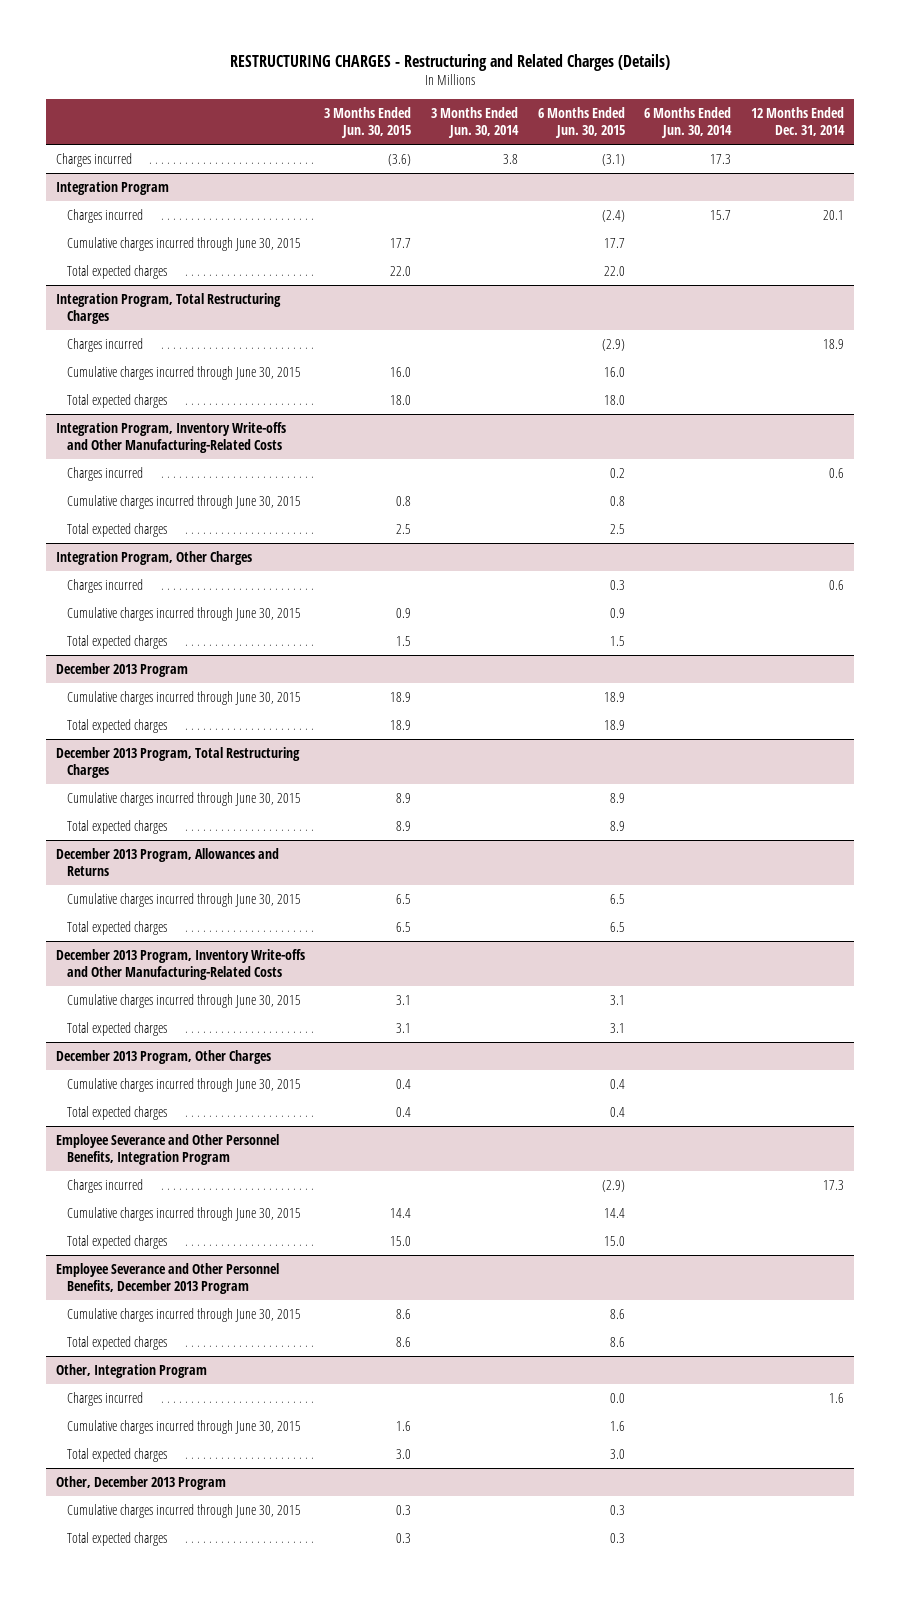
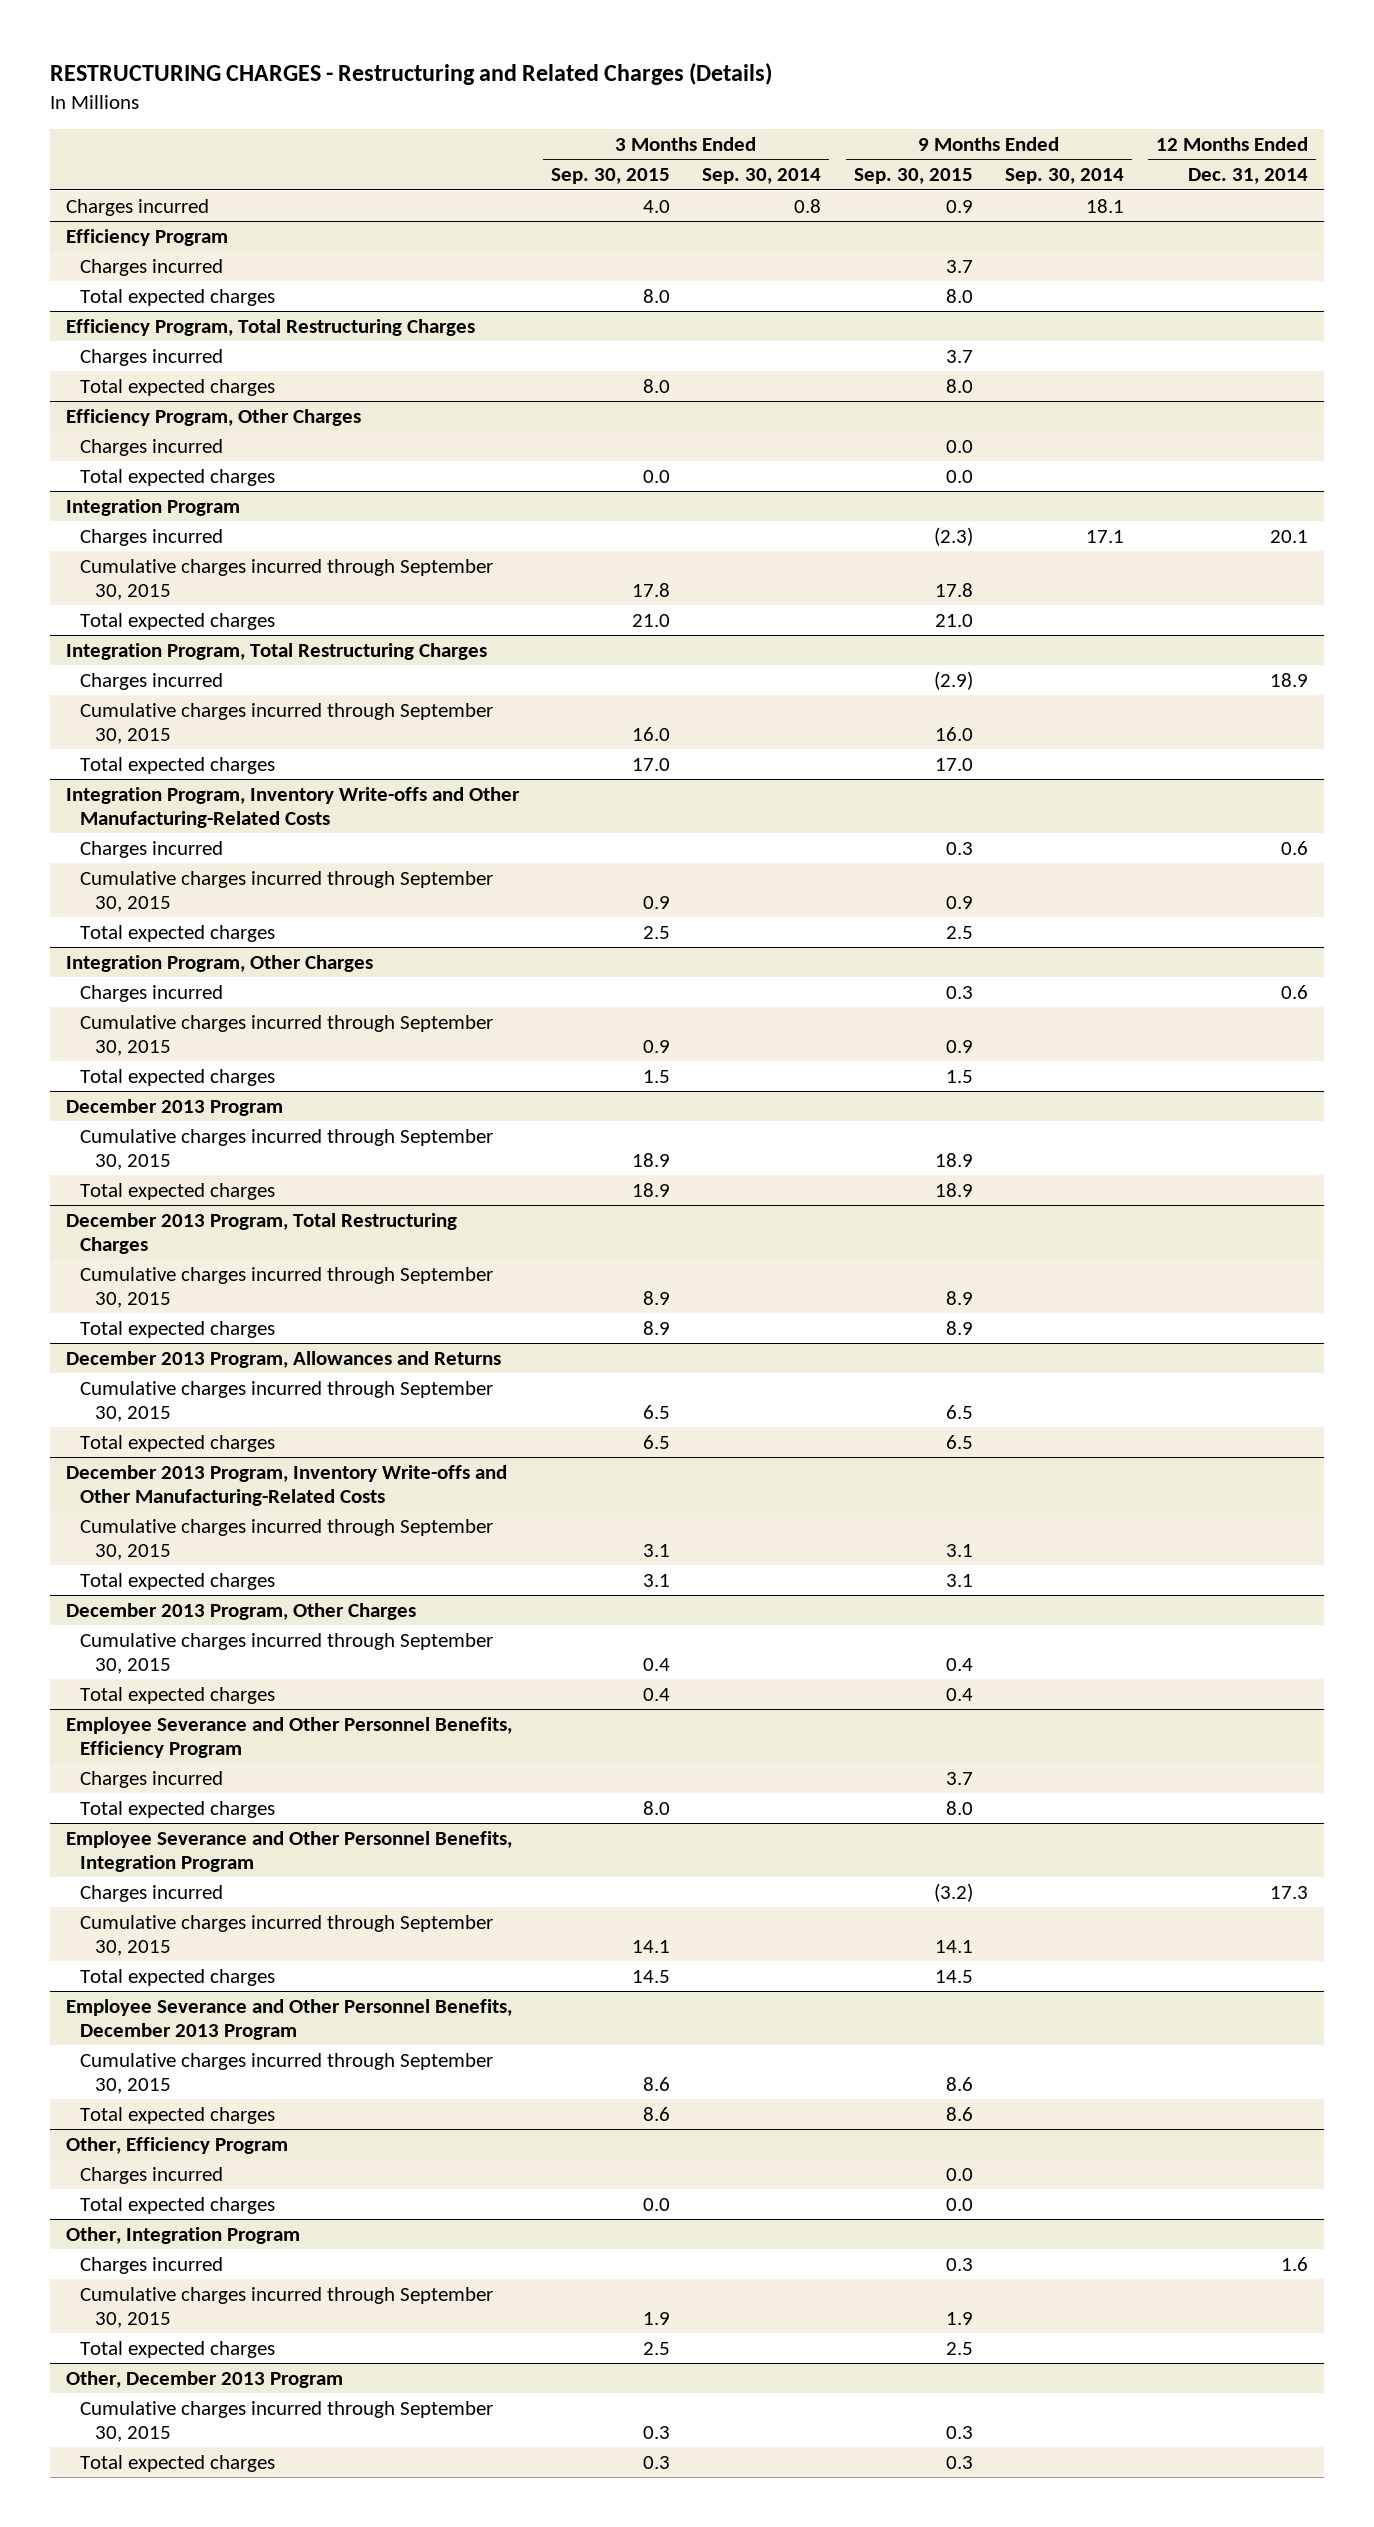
- | 3 Months Ended Jun. 30, 2015 | 3 Months Ended Jun. 30, 2014 | 6 Months Ended Jun. 30, 2015 | 6 Months Ended Jun. 30, 2014 | 12 Months Ended Dec. 31, 2014
+ | 3 Months Ended Sep. 30, 2015 | 3 Months Ended Sep. 30, 2014 | 9 Months Ended Sep. 30, 2015 | 9 Months Ended Sep. 30, 2014 | 12 Months Ended Dec. 31, 2014
+ Efficiency Program
+ Charges incurred | | | 3.7 | |
+ Total expected charges | 8.0 | | 8.0 | |
+ Efficiency Program, Total Restructuring Charges
+ Charges incurred | | | 3.7 | |
+ Total expected charges | 8.0 | | 8.0 | |
+ Efficiency Program, Other Charges
+ Charges incurred | | | 0.0 | |
+ Total expected charges | 0.0 | | 0.0 | |
@ Integration Program
- Cumulative charges incurred through June 30, 2015 | 17.7 | | 17.7 | |
+ Cumulative charges incurred through September 30, 2015 | 17.8 | | 17.8 | |
@ Integration Program, Total Restructuring Charges
- Cumulative charges incurred through June 30, 2015 | 16.0 | | 16.0 | |
+ Cumulative charges incurred through September 30, 2015 | 16.0 | | 16.0 | |
@ Integration Program, Inventory Write-offs and Other Manufacturing-Related Costs
- Cumulative charges incurred through June 30, 2015 | 0.8 | | 0.8 | |
+ Cumulative charges incurred through September 30, 2015 | 0.9 | | 0.9 | |
@ Integration Program, Other Charges
- Cumulative charges incurred through June 30, 2015 | 0.9 | | 0.9 | |
+ Cumulative charges incurred through September 30, 2015 | 0.9 | | 0.9 | |
@ December 2013 Program
- Cumulative charges incurred through June 30, 2015 | 18.9 | | 18.9 | |
+ Cumulative charges incurred through September 30, 2015 | 18.9 | | 18.9 | |
@ December 2013 Program, Total Restructuring Charges
- Cumulative charges incurred through June 30, 2015 | 8.9 | | 8.9 | |
+ Cumulative charges incurred through September 30, 2015 | 8.9 | | 8.9 | |
@ December 2013 Program, Allowances and Returns
- Cumulative charges incurred through June 30, 2015 | 6.5 | | 6.5 | |
+ Cumulative charges incurred through September 30, 2015 | 6.5 | | 6.5 | |
@ December 2013 Program, Inventory Write-offs and Other Manufacturing-Related Costs
- Cumulative charges incurred through June 30, 2015 | 3.1 | | 3.1 | |
+ Cumulative charges incurred through September 30, 2015 | 3.1 | | 3.1 | |
@ December 2013 Program, Other Charges
- Cumulative charges incurred through June 30, 2015 | 0.4 | | 0.4 | |
+ Cumulative charges incurred through September 30, 2015 | 0.4 | | 0.4 | |
+ Employee Severance and Other Personnel Benefits, Efficiency Program
+ Charges incurred | | | 3.7 | |
+ Total expected charges | 8.0 | | 8.0 | |
@ Employee Severance and Other Personnel Benefits, Integration Program
- Cumulative charges incurred through June 30, 2015 | 14.4 | | 14.4 | |
+ Cumulative charges incurred through September 30, 2015 | 14.1 | | 14.1 | |
@ Employee Severance and Other Personnel Benefits, December 2013 Program
- Cumulative charges incurred through June 30, 2015 | 8.6 | | 8.6 | |
+ Cumulative charges incurred through September 30, 2015 | 8.6 | | 8.6 | |
+ Other, Efficiency Program
+ Charges incurred | | | 0.0 | |
+ Total expected charges | 0.0 | | 0.0 | |
@ Other, Integration Program
- Cumulative charges incurred through June 30, 2015 | 1.6 | | 1.6 | |
+ Cumulative charges incurred through September 30, 2015 | 1.9 | | 1.9 | |
@ Other, December 2013 Program
- Cumulative charges incurred through June 30, 2015 | 0.3 | | 0.3 | |
+ Cumulative charges incurred through September 30, 2015 | 0.3 | | 0.3 | |

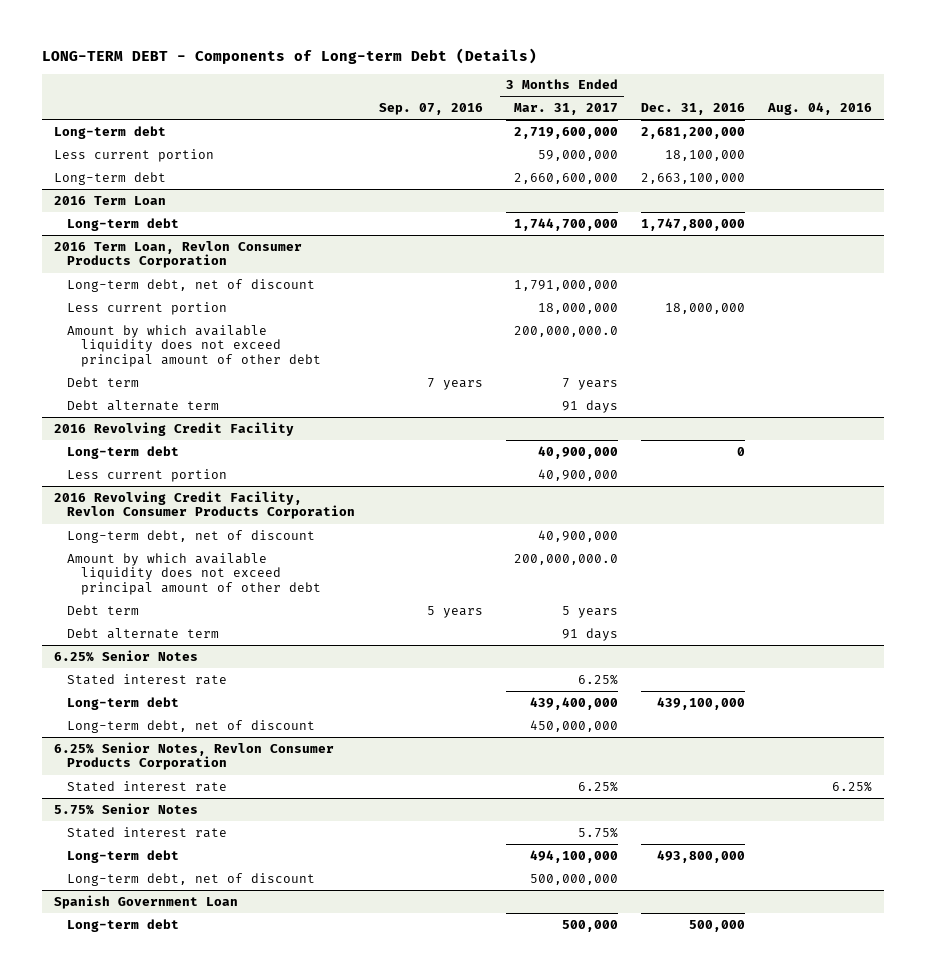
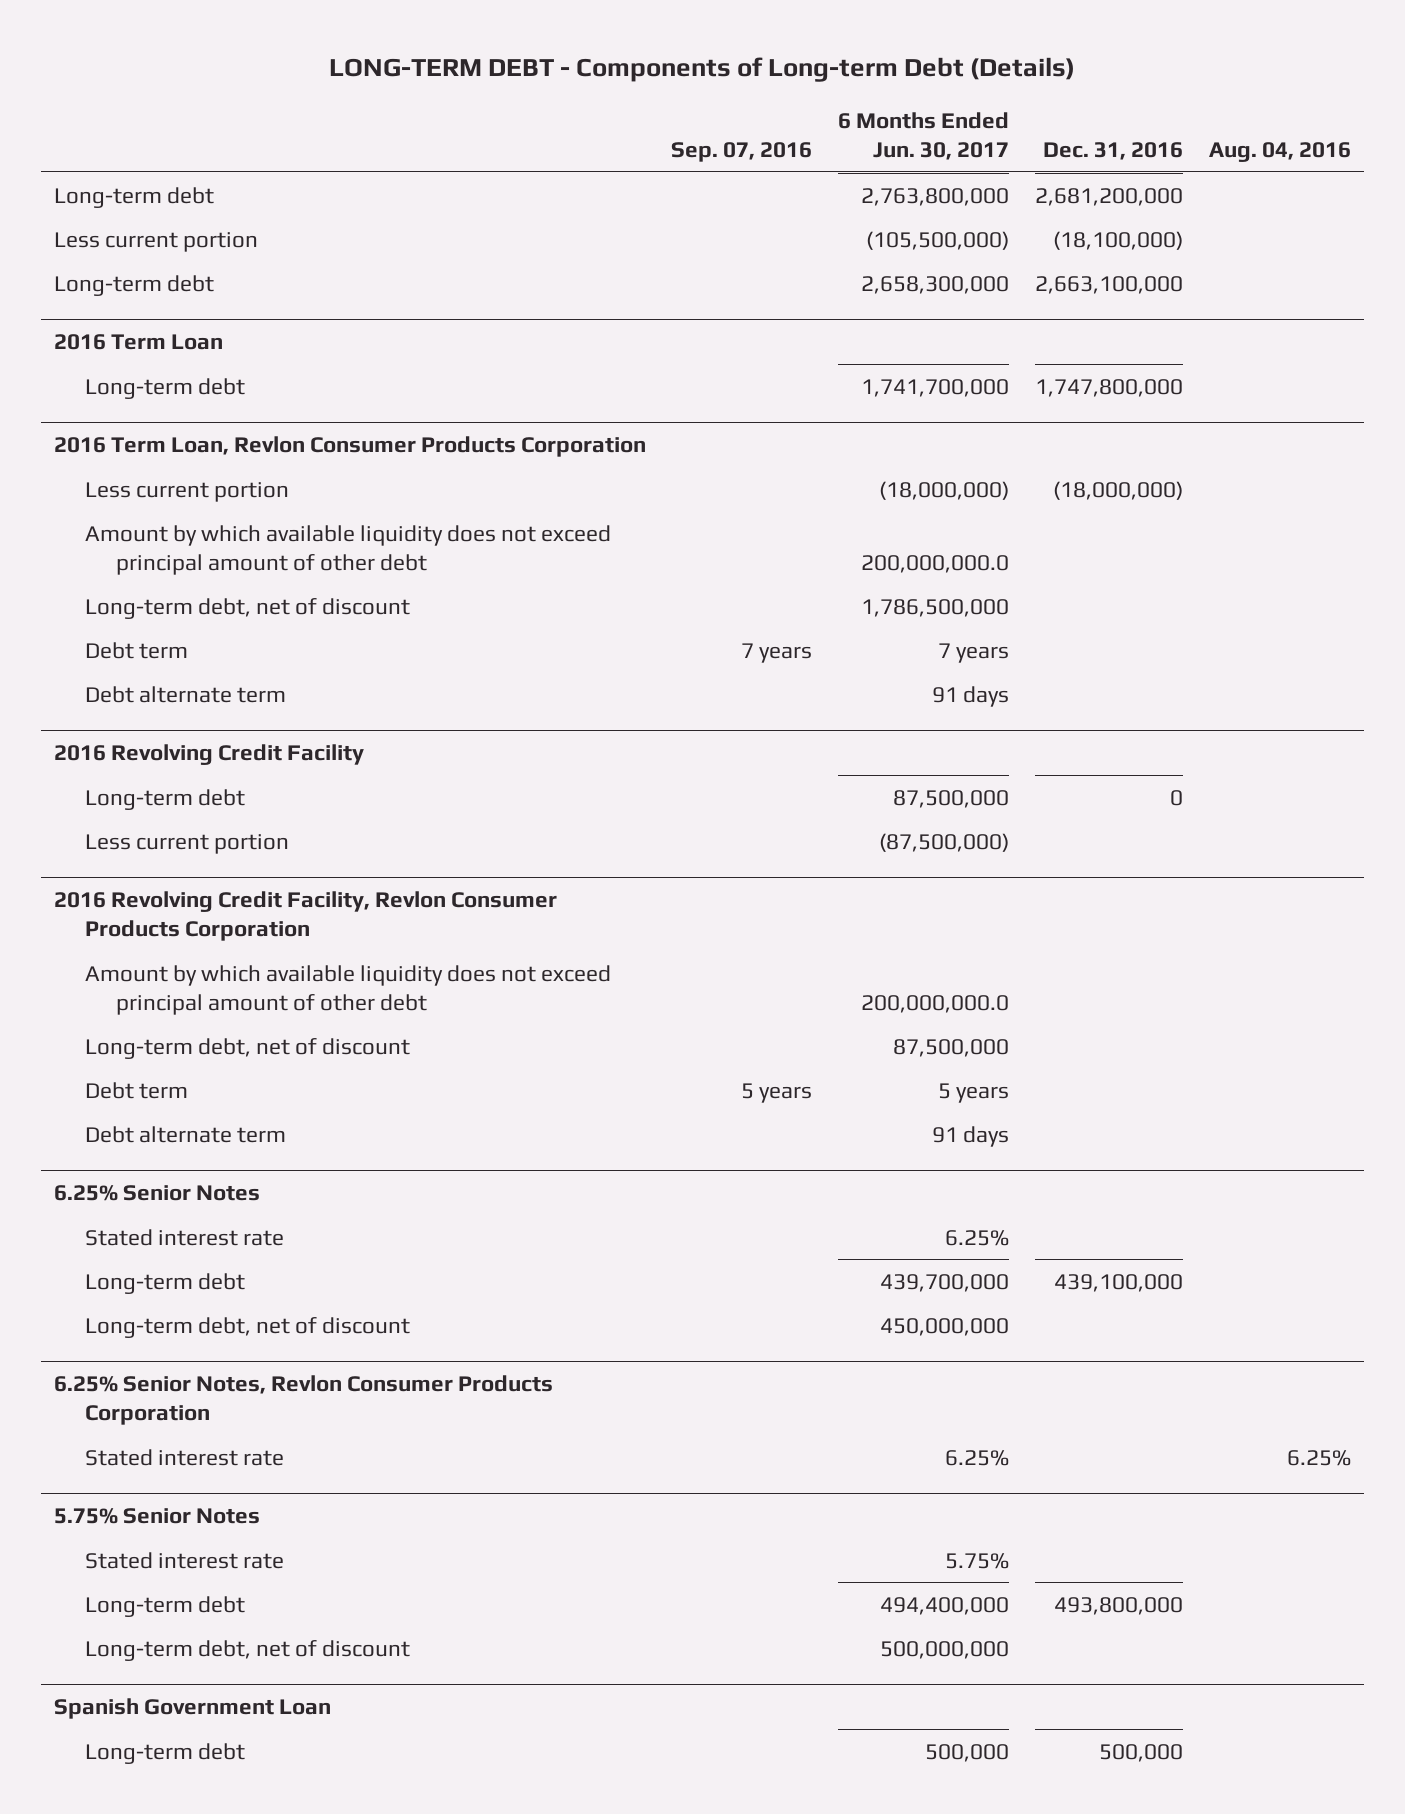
- | Sep. 07, 2016 | 3 Months Ended Mar. 31, 2017 | Dec. 31, 2016 | Aug. 04, 2016
+ | Sep. 07, 2016 | 6 Months Ended Jun. 30, 2017 | Dec. 31, 2016 | Aug. 04, 2016
- Less current portion | | 59,000,000 | 18,100,000 |
+ Less current portion | | (105,500,000) | (18,100,000) |
@ 2016 Term Loan, Revlon Consumer Products Corporation
- Less current portion | | 18,000,000 | 18,000,000 |
+ Less current portion | | (18,000,000) | (18,000,000) |
moved down: Long-term debt, net of discount | | 1,786,500,000 | |
@ 2016 Revolving Credit Facility, Revlon Consumer Products Corporation
moved down: Long-term debt, net of discount | | 87,500,000 | |

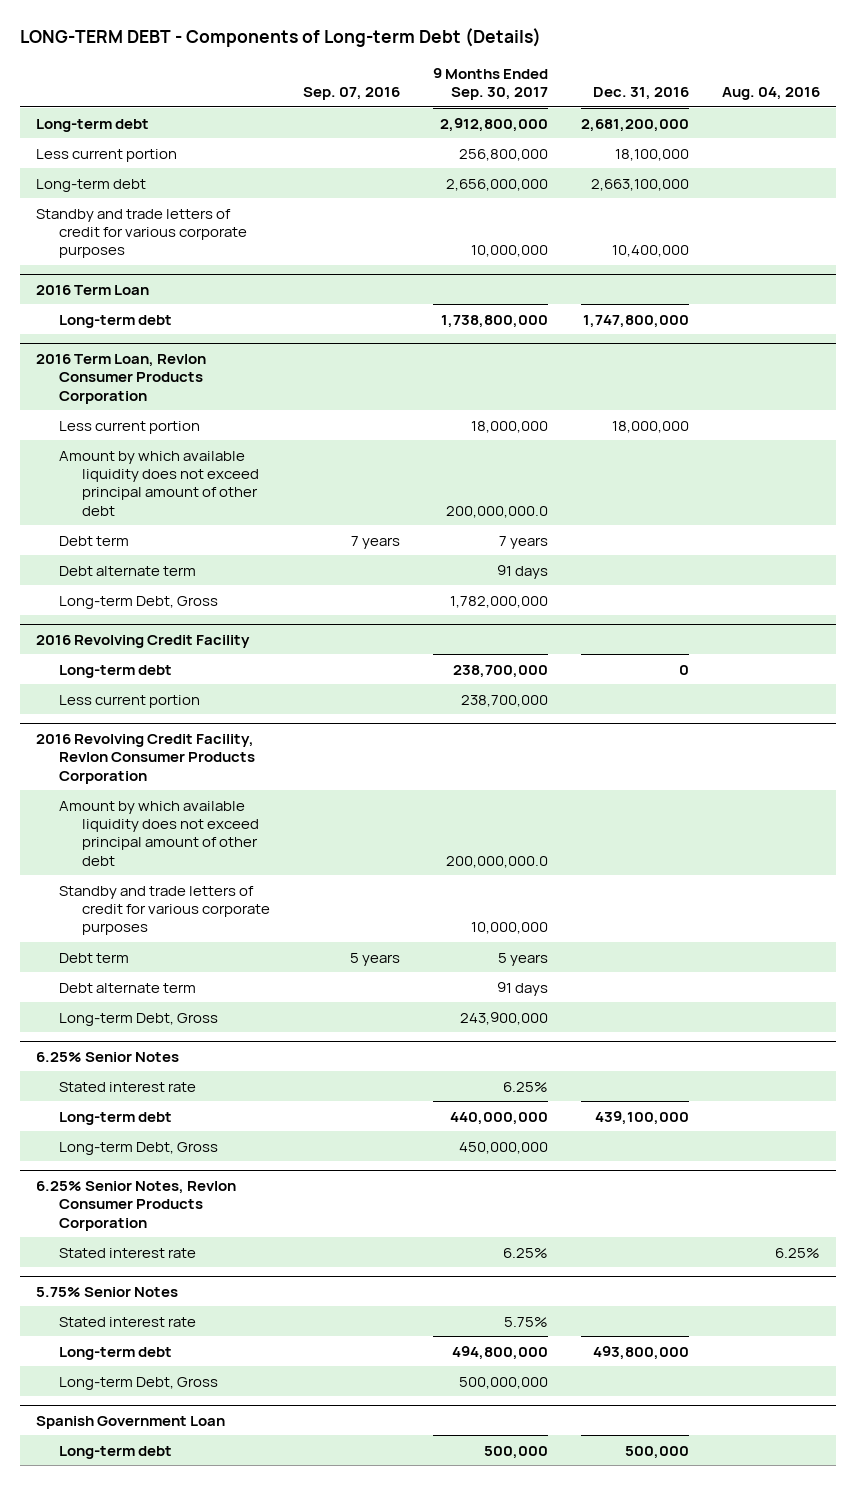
- | Sep. 07, 2016 | 6 Months Ended Jun. 30, 2017 | Dec. 31, 2016 | Aug. 04, 2016
+ | Sep. 07, 2016 | 9 Months Ended Sep. 30, 2017 | Dec. 31, 2016 | Aug. 04, 2016
- Less current portion | | (105,500,000) | (18,100,000) |
+ Less current portion | | 256,800,000 | 18,100,000 |
+ Standby and trade letters of credit for various corporate purposes | | 10,000,000 | 10,400,000 |
@ 2016 Term Loan, Revlon Consumer Products Corporation
- Less current portion | | (18,000,000) | (18,000,000) |
+ Less current portion | | 18,000,000 | 18,000,000 |
- Long-term debt, net of discount | | 1,786,500,000 | |
+ Long-term Debt, Gross | | 1,782,000,000 | |
@ 2016 Revolving Credit Facility, Revlon Consumer Products Corporation
- Long-term debt, net of discount | | 87,500,000 | |
+ Standby and trade letters of credit for various corporate purposes | | 10,000,000 | |
+ Long-term Debt, Gross | | 243,900,000 | |
@ 6.25% Senior Notes
- Long-term debt, net of discount | | 450,000,000 | |
+ Long-term Debt, Gross | | 450,000,000 | |
@ 5.75% Senior Notes
- Long-term debt, net of discount | | 500,000,000 | |
+ Long-term Debt, Gross | | 500,000,000 | |

